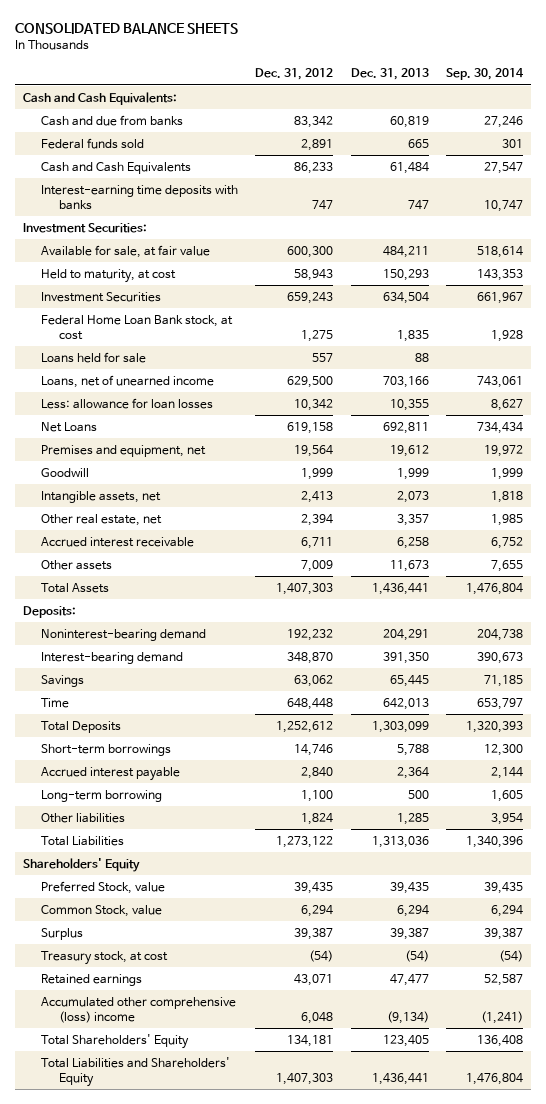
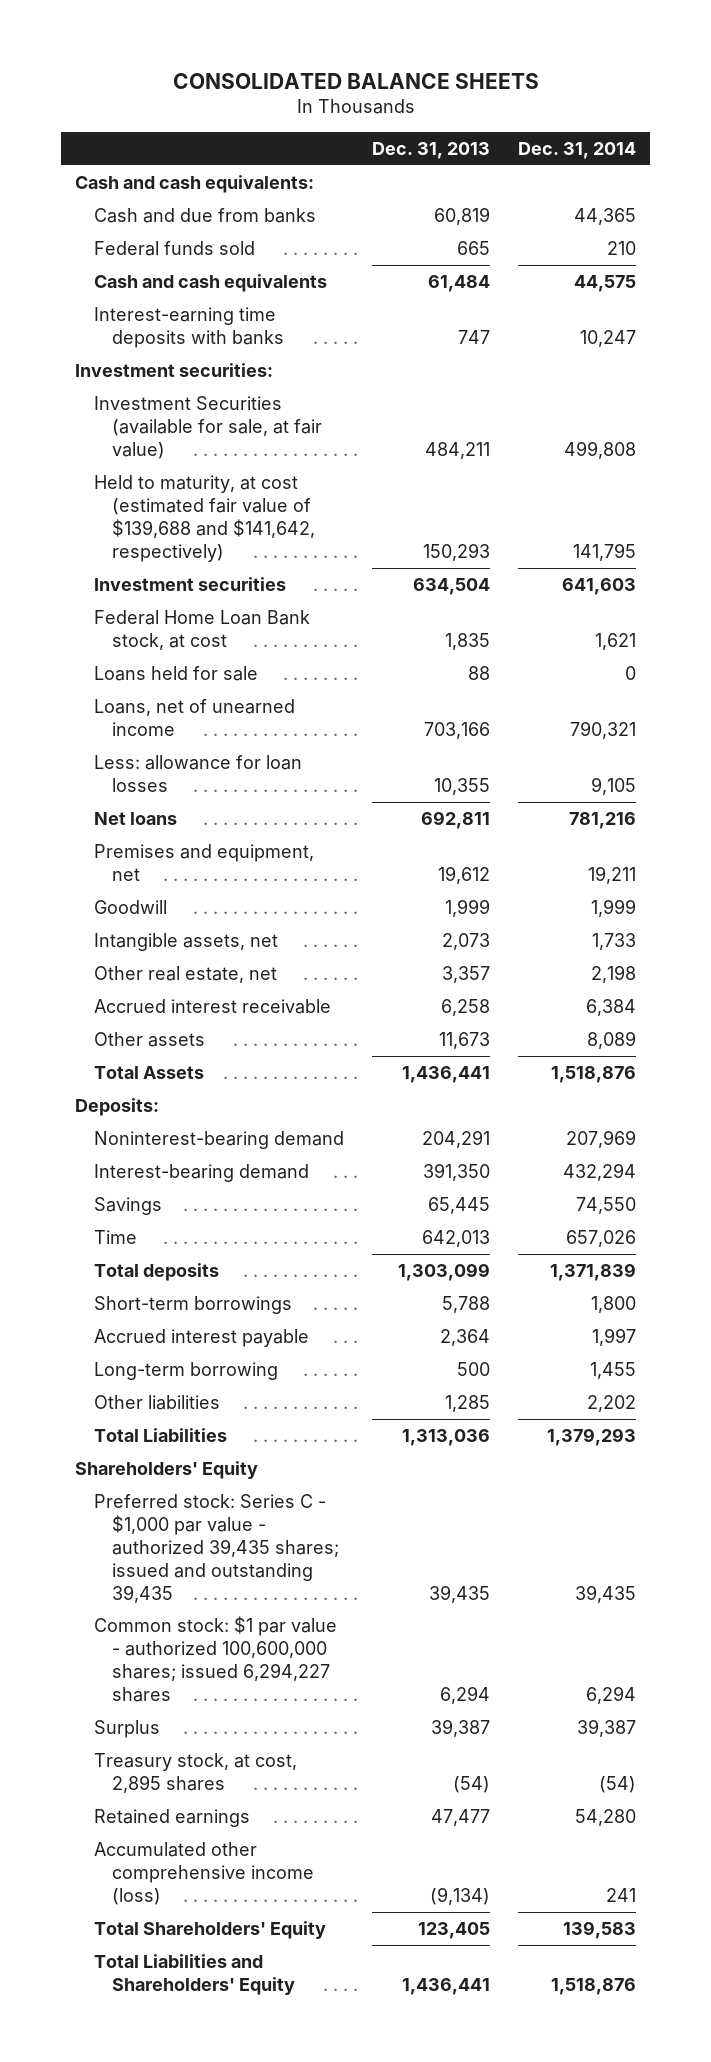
- | Dec. 31, 2012 | Dec. 31, 2013 | Sep. 30, 2014
+ | Dec. 31, 2013 | Dec. 31, 2014
- Cash and Cash Equivalents:
+ Cash and cash equivalents:
- Cash and Cash Equivalents | 86,233 | 61,484 | 27,547
+ Cash and cash equivalents | 61,484 | 44,575
- Investment Securities:
- Available for sale, at fair value | 600,300 | 484,211 | 518,614
- Held to maturity, at cost | 58,943 | 150,293 | 143,353
- Investment Securities | 659,243 | 634,504 | 661,967
+ Investment securities:
+ Investment Securities (available for sale, at fair value) | 484,211 | 499,808
+ Held to maturity, at cost (estimated fair value of $139,688 and $141,642, respectively) | 150,293 | 141,795
+ Investment securities | 634,504 | 641,603
- Net Loans | 619,158 | 692,811 | 734,434
+ Net loans | 692,811 | 781,216
- Total Deposits | 1,252,612 | 1,303,099 | 1,320,393
+ Total deposits | 1,303,099 | 1,371,839
- Preferred Stock, value | 39,435 | 39,435 | 39,435
- Common Stock, value | 6,294 | 6,294 | 6,294
+ Preferred stock: Series C - $1,000 par value - authorized 39,435 shares; issued and outstanding 39,435 | 39,435 | 39,435
+ Common stock: $1 par value - authorized 100,600,000 shares; issued 6,294,227 shares | 6,294 | 6,294
- Treasury stock, at cost | (54) | (54) | (54)
+ Treasury stock, at cost, 2,895 shares | (54) | (54)
- Accumulated other comprehensive (loss) income | 6,048 | (9,134) | (1,241)
+ Accumulated other comprehensive income (loss) | (9,134) | 241

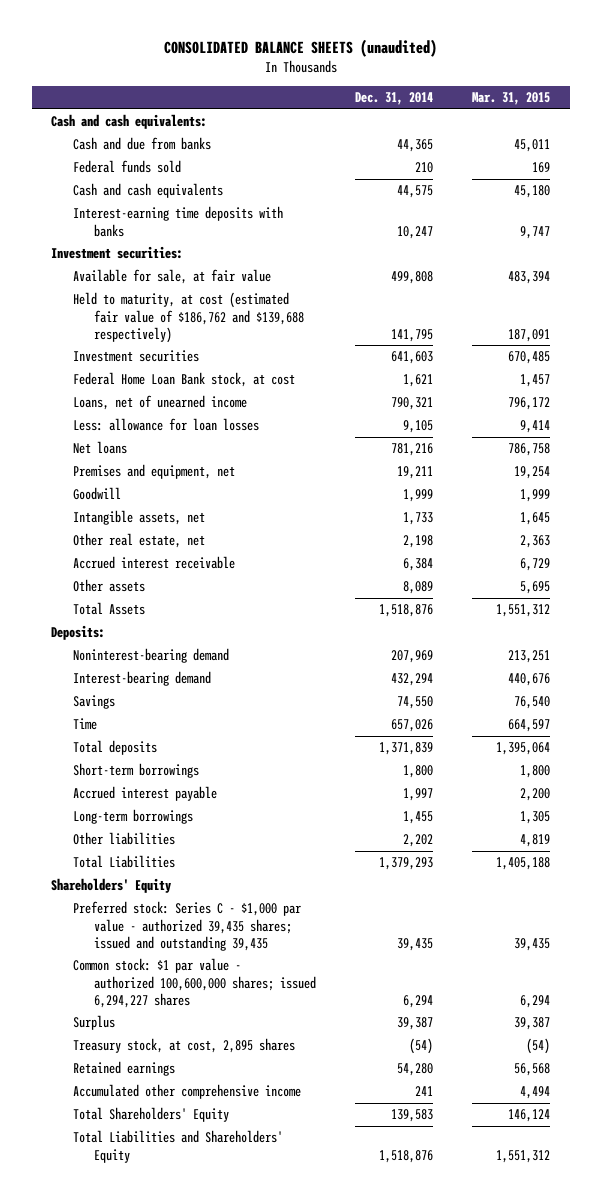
- CONSOLIDATED BALANCE SHEETS
+ CONSOLIDATED BALANCE SHEETS (unaudited)
- | Dec. 31, 2013 | Dec. 31, 2014
+ | Dec. 31, 2014 | Mar. 31, 2015
- Investment Securities (available for sale, at fair value) | 484,211 | 499,808
- Held to maturity, at cost (estimated fair value of $139,688 and $141,642, respectively) | 150,293 | 141,795
+ Available for sale, at fair value | 499,808 | 483,394
+ Held to maturity, at cost (estimated fair value of $186,762 and $139,688 respectively) | 141,795 | 187,091
- Loans held for sale | 88 | 0
- Long-term borrowing | 500 | 1,455
+ Long-term borrowings | 1,455 | 1,305
- Accumulated other comprehensive income (loss) | (9,134) | 241
+ Accumulated other comprehensive income | 241 | 4,494

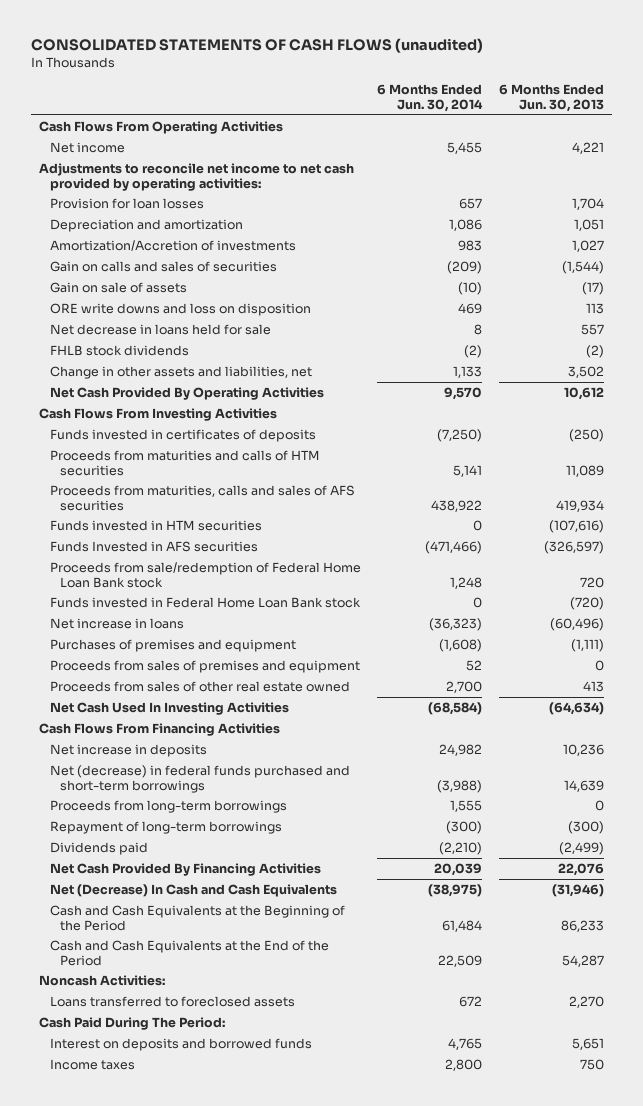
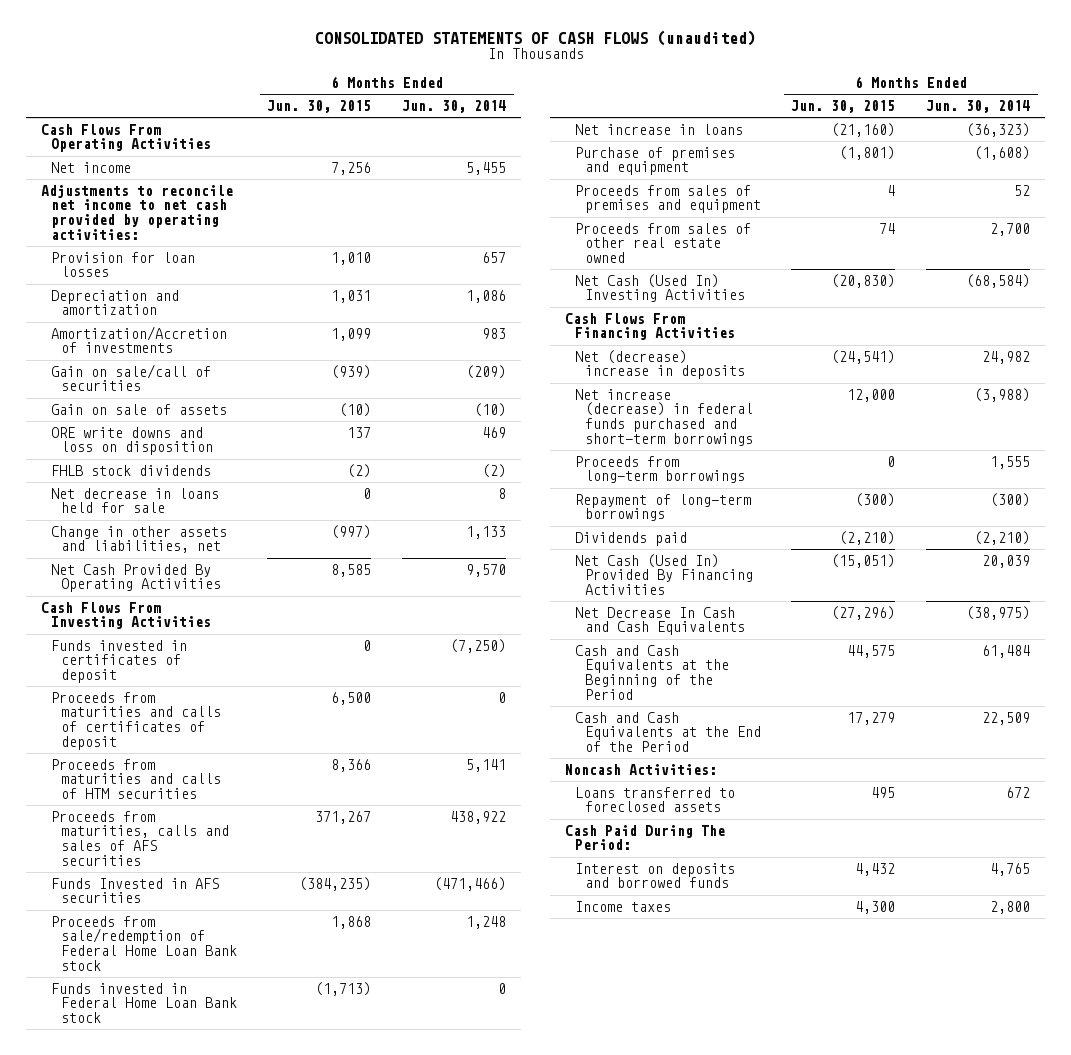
- | 6 Months Ended Jun. 30, 2014 | 6 Months Ended Jun. 30, 2013
+ | 6 Months Ended Jun. 30, 2015 | 6 Months Ended Jun. 30, 2014
- Gain on calls and sales of securities | (209) | (1,544)
+ Gain on sale/call of securities | (939) | (209)
moved down: Net decrease in loans held for sale | 0 | 8
- Funds invested in certificates of deposits | (7,250) | (250)
+ Funds invested in certificates of deposit | 0 | (7,250)
+ Proceeds from maturities and calls of certificates of deposit | 6,500 | 0
- Funds invested in HTM securities | 0 | (107,616)
- Purchases of premises and equipment | (1,608) | (1,111)
+ Purchase of premises and equipment | (1,801) | (1,608)
- Net Cash Used In Investing Activities | (68,584) | (64,634)
+ Net Cash (Used In) Investing Activities | (20,830) | (68,584)
- Net increase in deposits | 24,982 | 10,236
- Net (decrease) in federal funds purchased and short-term borrowings | (3,988) | 14,639
+ Net (decrease) increase in deposits | (24,541) | 24,982
+ Net increase (decrease) in federal funds purchased and short-term borrowings | 12,000 | (3,988)
- Net Cash Provided By Financing Activities | 20,039 | 22,076
- Net (Decrease) In Cash and Cash Equivalents | (38,975) | (31,946)
+ Net Cash (Used In) Provided By Financing Activities | (15,051) | 20,039
+ Net Decrease In Cash and Cash Equivalents | (27,296) | (38,975)

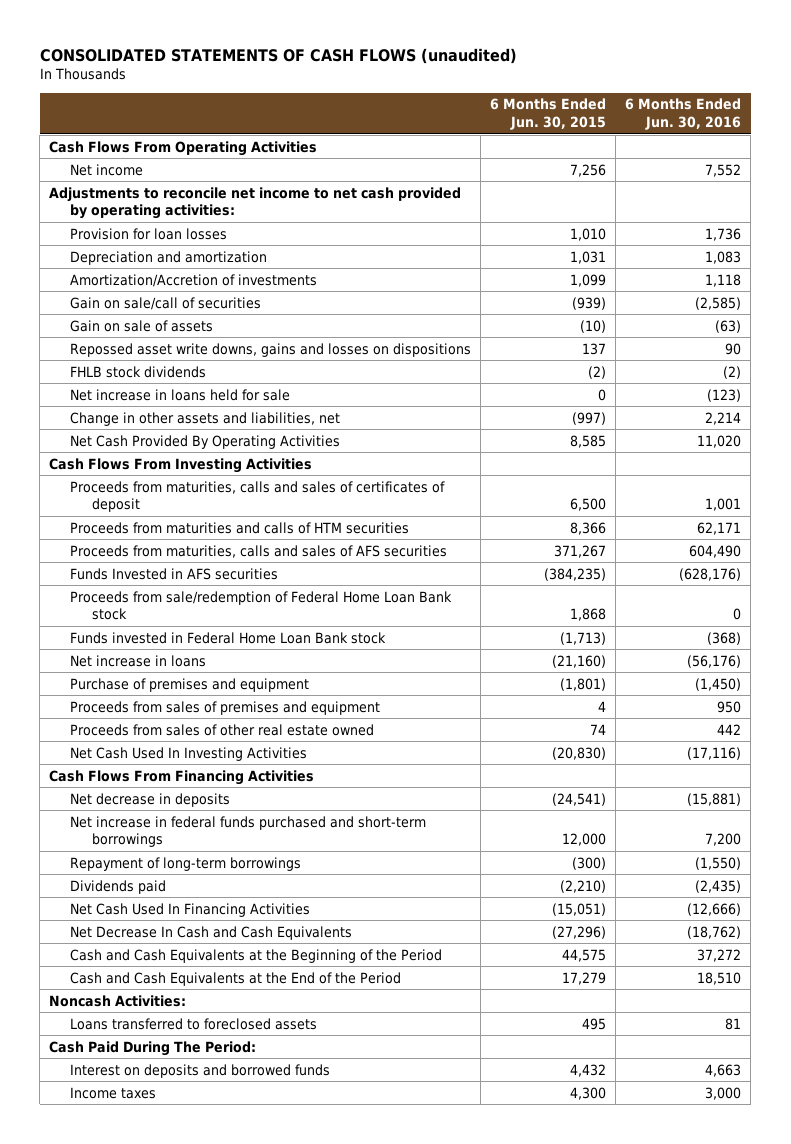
- | 6 Months Ended Jun. 30, 2015 | 6 Months Ended Jun. 30, 2014
+ | 6 Months Ended Jun. 30, 2015 | 6 Months Ended Jun. 30, 2016
- ORE write downs and loss on disposition | 137 | 469
+ Repossed asset write downs, gains and losses on dispositions | 137 | 90
- Net decrease in loans held for sale | 0 | 8
+ Net increase in loans held for sale | 0 | (123)
- Funds invested in certificates of deposit | 0 | (7,250)
- Proceeds from maturities and calls of certificates of deposit | 6,500 | 0
+ Proceeds from maturities, calls and sales of certificates of deposit | 6,500 | 1,001
- Net Cash (Used In) Investing Activities | (20,830) | (68,584)
+ Net Cash Used In Investing Activities | (20,830) | (17,116)
- Net (decrease) increase in deposits | (24,541) | 24,982
- Net increase (decrease) in federal funds purchased and short-term borrowings | 12,000 | (3,988)
- Proceeds from long-term borrowings | 0 | 1,555
+ Net decrease in deposits | (24,541) | (15,881)
+ Net increase in federal funds purchased and short-term borrowings | 12,000 | 7,200
- Net Cash (Used In) Provided By Financing Activities | (15,051) | 20,039
+ Net Cash Used In Financing Activities | (15,051) | (12,666)

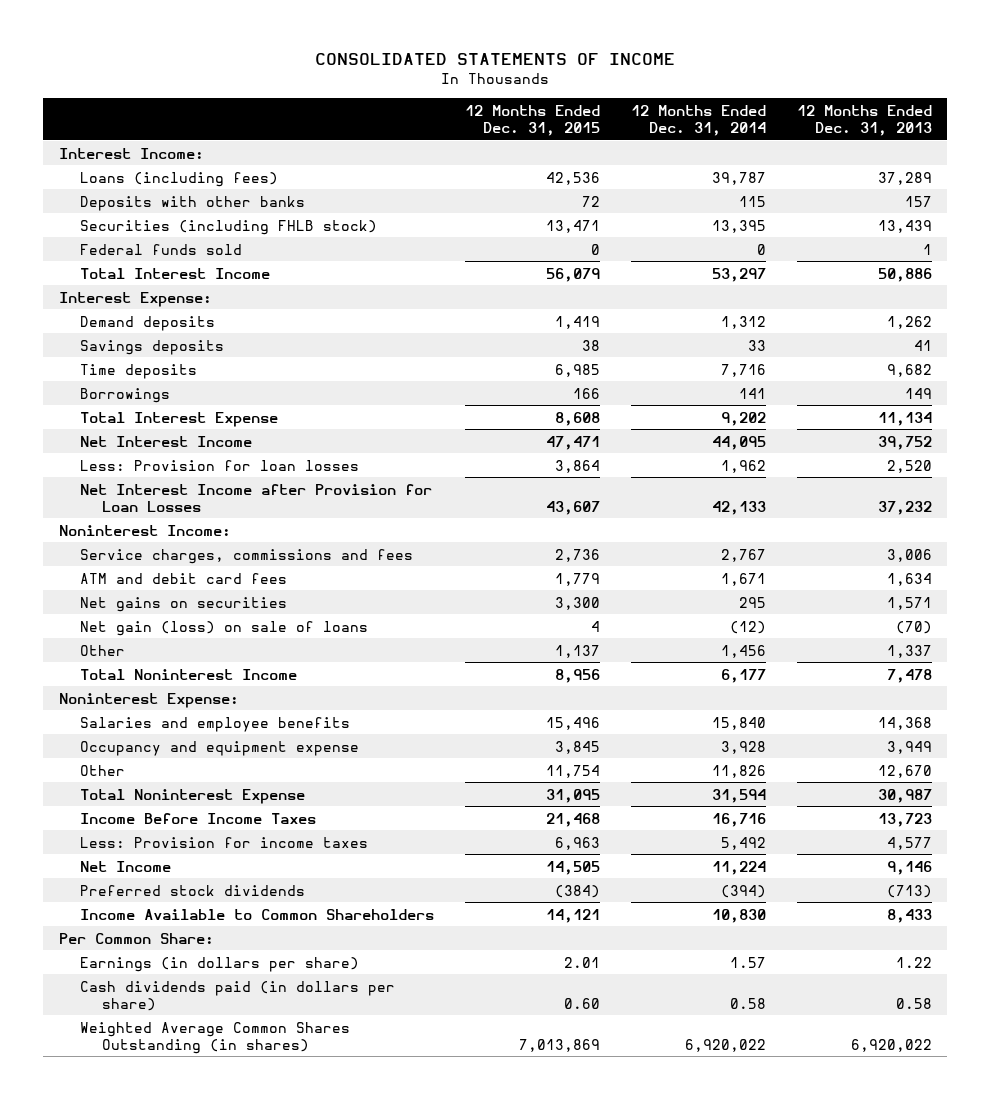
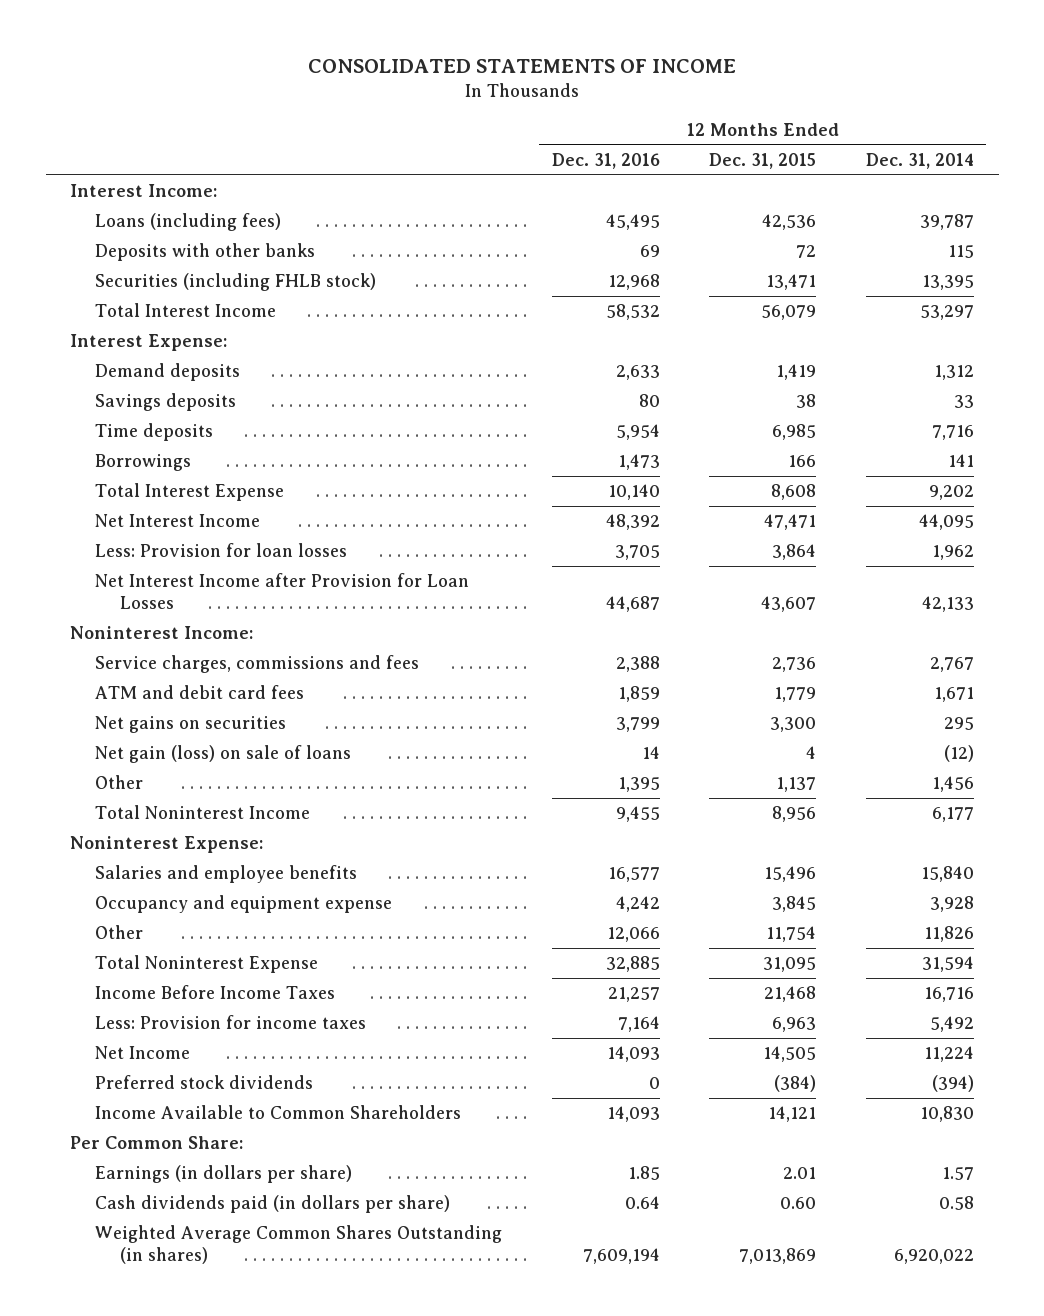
- | 12 Months Ended Dec. 31, 2015 | 12 Months Ended Dec. 31, 2014 | 12 Months Ended Dec. 31, 2013
+ | 12 Months Ended Dec. 31, 2016 | 12 Months Ended Dec. 31, 2015 | 12 Months Ended Dec. 31, 2014
- Federal funds sold | 0 | 0 | 1

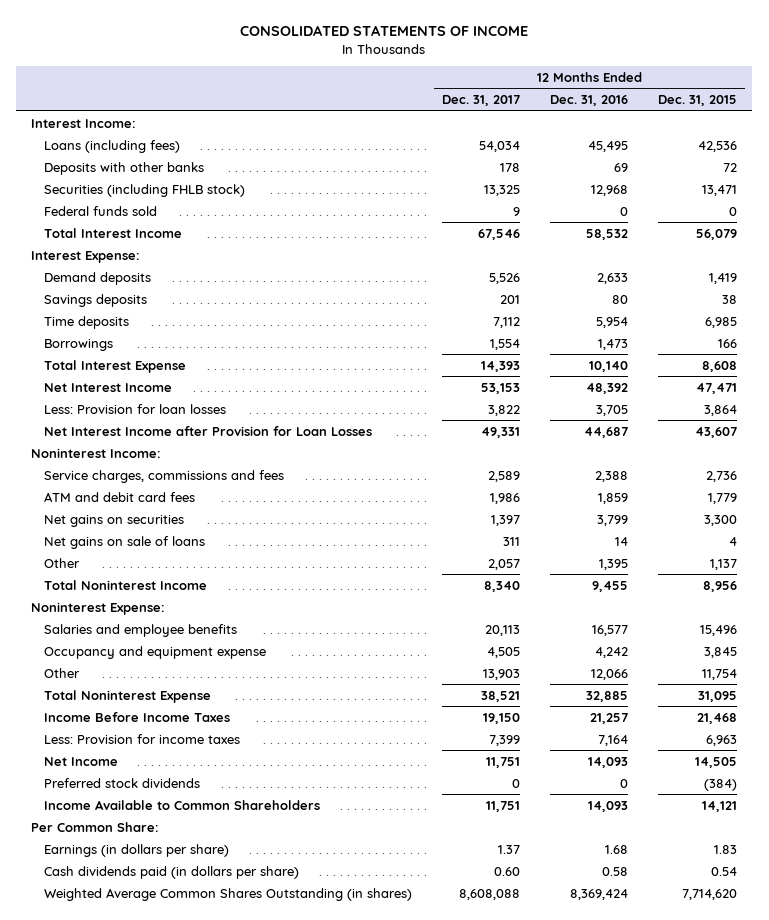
- | 12 Months Ended Dec. 31, 2016 | 12 Months Ended Dec. 31, 2015 | 12 Months Ended Dec. 31, 2014
+ | 12 Months Ended Dec. 31, 2017 | 12 Months Ended Dec. 31, 2016 | 12 Months Ended Dec. 31, 2015
+ Federal funds sold | 9 | 0 | 0
- Net gain (loss) on sale of loans | 14 | 4 | (12)
+ Net gains on sale of loans | 311 | 14 | 4
- Earnings (in dollars per share) | 1.85 | 2.01 | 1.57
- Cash dividends paid (in dollars per share) | 0.64 | 0.60 | 0.58
- Weighted Average Common Shares Outstanding (in shares) | 7,609,194 | 7,013,869 | 6,920,022
+ Earnings (in dollars per share) | 1.37 | 1.68 | 1.83
+ Cash dividends paid (in dollars per share) | 0.60 | 0.58 | 0.54
+ Weighted Average Common Shares Outstanding (in shares) | 8,608,088 | 8,369,424 | 7,714,620

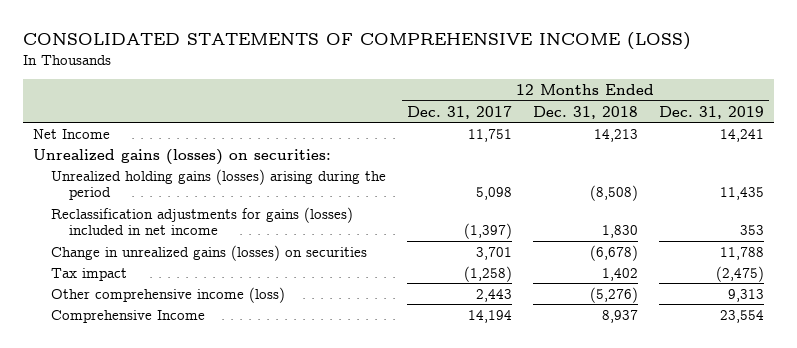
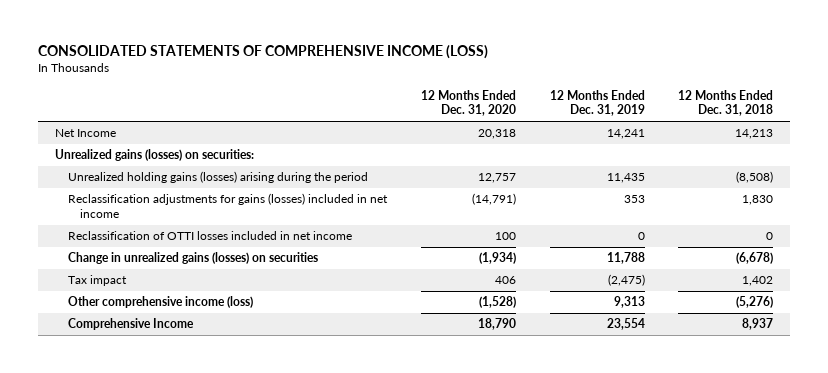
- | 12 Months Ended Dec. 31, 2017 | 12 Months Ended Dec. 31, 2018 | 12 Months Ended Dec. 31, 2019
+ | 12 Months Ended Dec. 31, 2020 | 12 Months Ended Dec. 31, 2019 | 12 Months Ended Dec. 31, 2018
+ Reclassification of OTTI losses included in net income | 100 | 0 | 0

